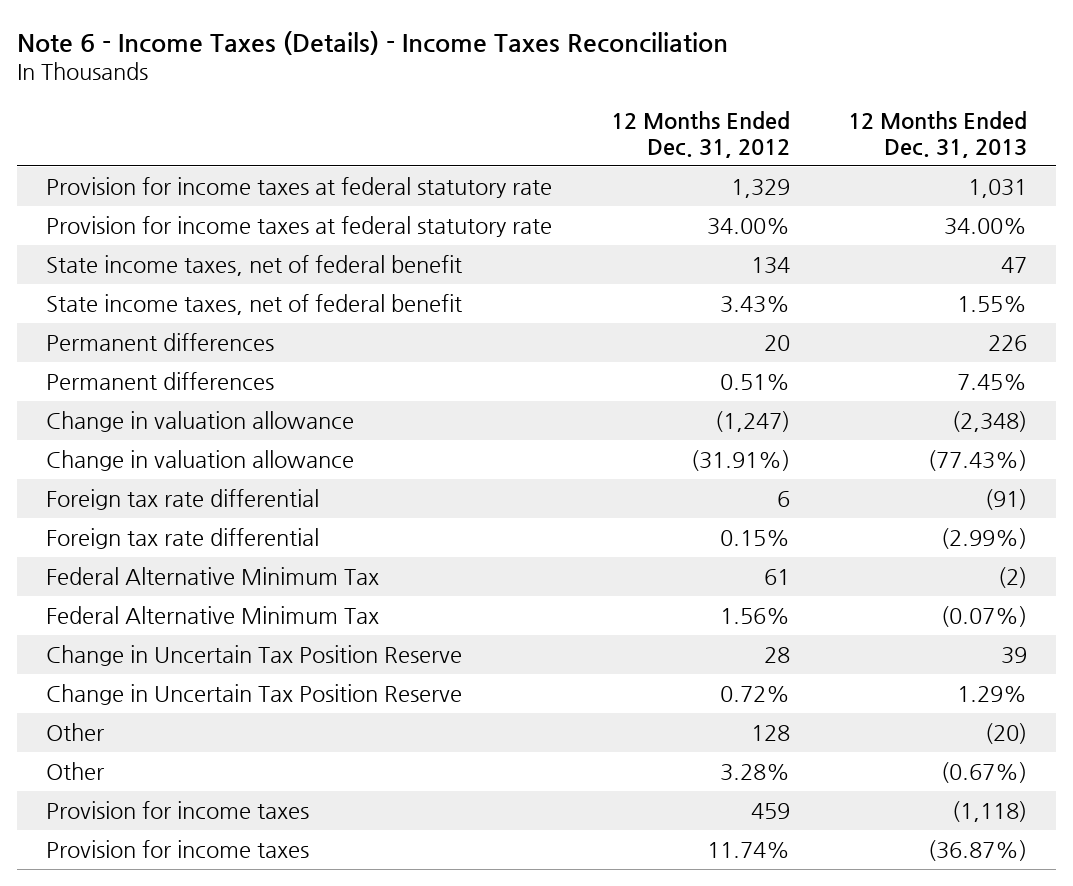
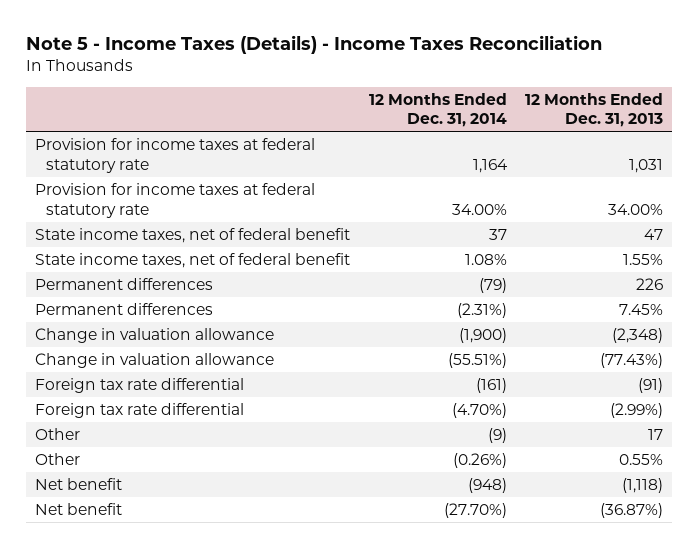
- Note 6 - Income Taxes (Details) - Income Taxes Reconciliation
+ Note 5 - Income Taxes (Details) - Income Taxes Reconciliation
- | 12 Months Ended Dec. 31, 2012 | 12 Months Ended Dec. 31, 2013
+ | 12 Months Ended Dec. 31, 2014 | 12 Months Ended Dec. 31, 2013
- Federal Alternative Minimum Tax | 61 | (2)
- Federal Alternative Minimum Tax | 1.56% | (0.07%)
- Change in Uncertain Tax Position Reserve | 28 | 39
- Change in Uncertain Tax Position Reserve | 0.72% | 1.29%
- Other | 128 | (20)
- Other | 3.28% | (0.67%)
- Provision for income taxes | 459 | (1,118)
- Provision for income taxes | 11.74% | (36.87%)
+ Other | (9) | 17
+ Other | (0.26%) | 0.55%
+ Net benefit | (948) | (1,118)
+ Net benefit | (27.70%) | (36.87%)

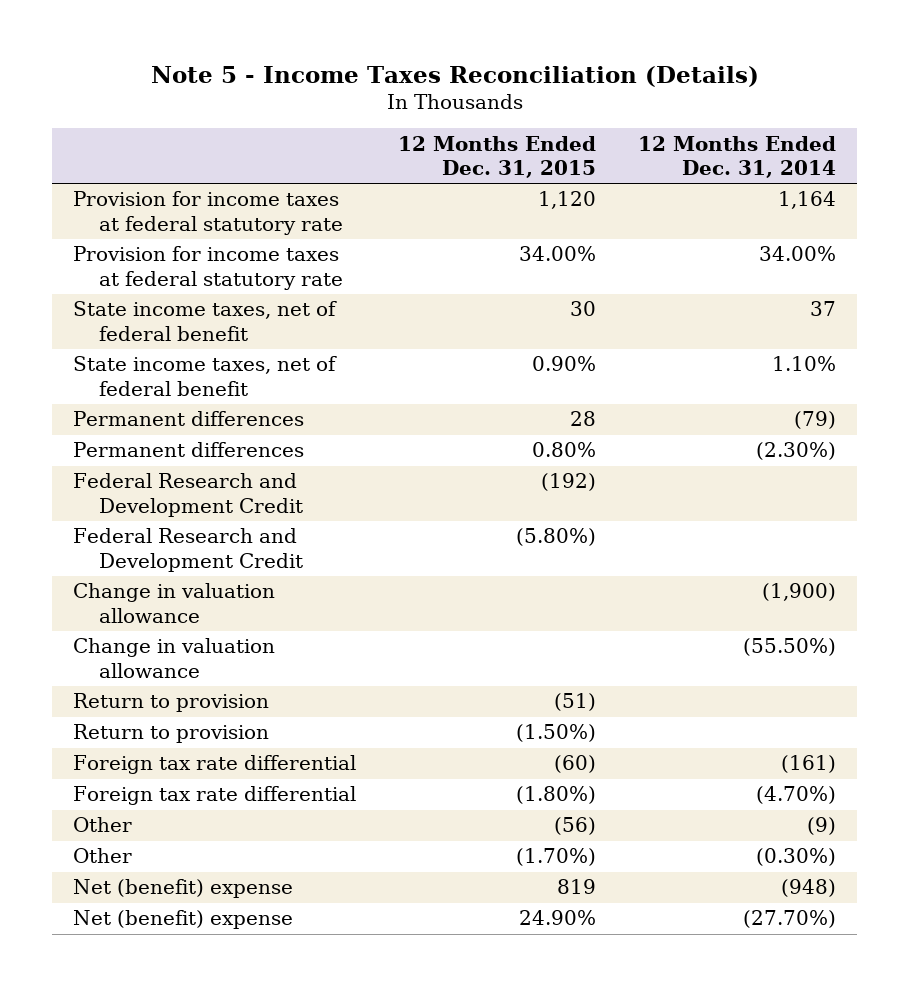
- Note 5 - Income Taxes (Details) - Income Taxes Reconciliation
+ Note 5 - Income Taxes Reconciliation (Details)
- | 12 Months Ended Dec. 31, 2014 | 12 Months Ended Dec. 31, 2013
+ | 12 Months Ended Dec. 31, 2015 | 12 Months Ended Dec. 31, 2014
- State income taxes, net of federal benefit | 1.08% | 1.55%
+ State income taxes, net of federal benefit | 0.90% | 1.10%
- Permanent differences | (2.31%) | 7.45%
+ Permanent differences | 0.80% | (2.30%)
+ Federal Research and Development Credit | (192) |
+ Federal Research and Development Credit | (5.80%) |
- Change in valuation allowance | (55.51%) | (77.43%)
+ Change in valuation allowance | | (55.50%)
+ Return to provision | (51) |
+ Return to provision | (1.50%) |
- Other | (0.26%) | 0.55%
- Net benefit | (948) | (1,118)
- Net benefit | (27.70%) | (36.87%)
+ Other | (1.70%) | (0.30%)
+ Net (benefit) expense | 819 | (948)
+ Net (benefit) expense | 24.90% | (27.70%)

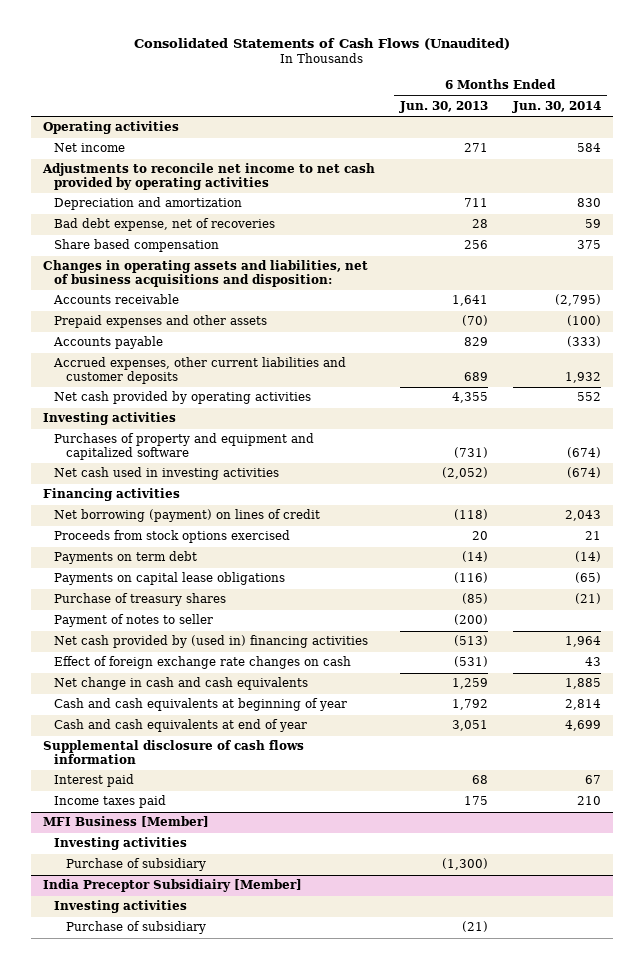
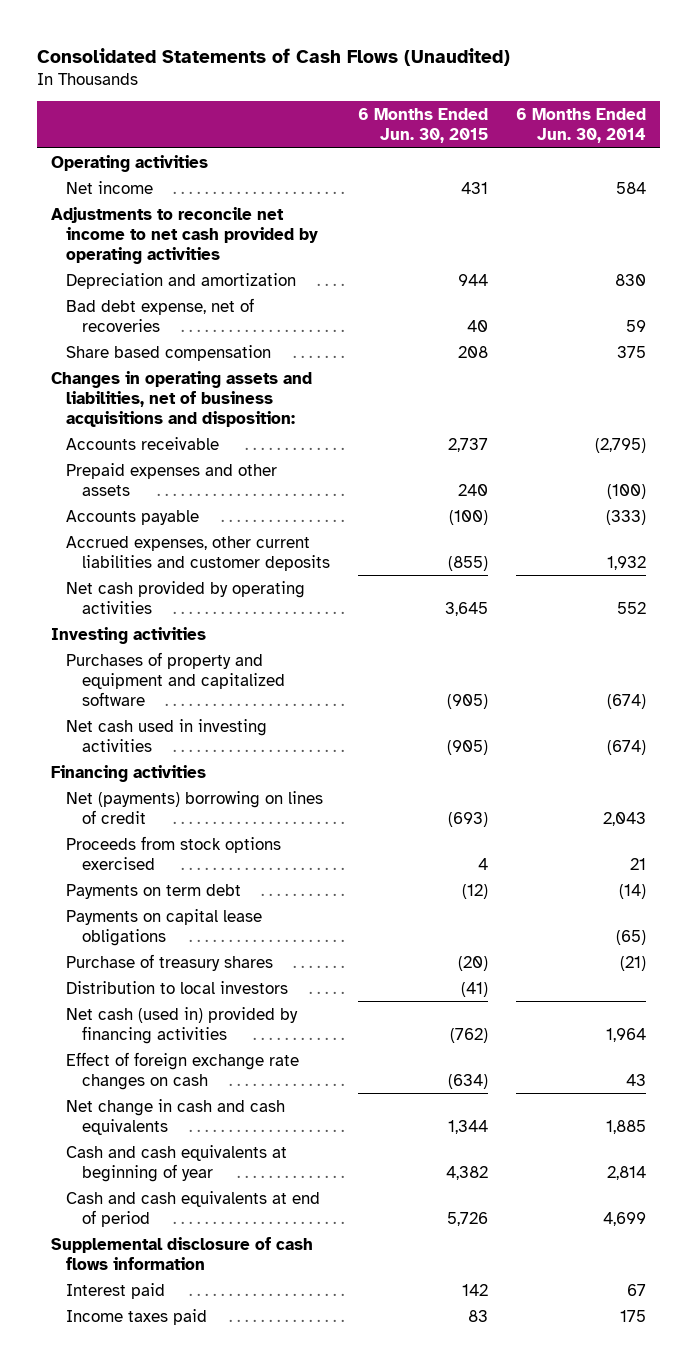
- | 6 Months Ended Jun. 30, 2013 | 6 Months Ended Jun. 30, 2014
+ | 6 Months Ended Jun. 30, 2015 | 6 Months Ended Jun. 30, 2014
- Net borrowing (payment) on lines of credit | (118) | 2,043
+ Net (payments) borrowing on lines of credit | (693) | 2,043
- Payment of notes to seller | (200) |
- Net cash provided by (used in) financing activities | (513) | 1,964
+ Distribution to local investors | (41) |
+ Net cash (used in) provided by financing activities | (762) | 1,964
- Cash and cash equivalents at end of year | 3,051 | 4,699
+ Cash and cash equivalents at end of period | 5,726 | 4,699
- Income taxes paid | 175 | 210
- MFI Business [Member]
- Investing activities
- Purchase of subsidiary | (1,300) |
- India Preceptor Subsidiairy [Member]
- Investing activities
- Purchase of subsidiary | (21) |
+ Income taxes paid | 83 | 175

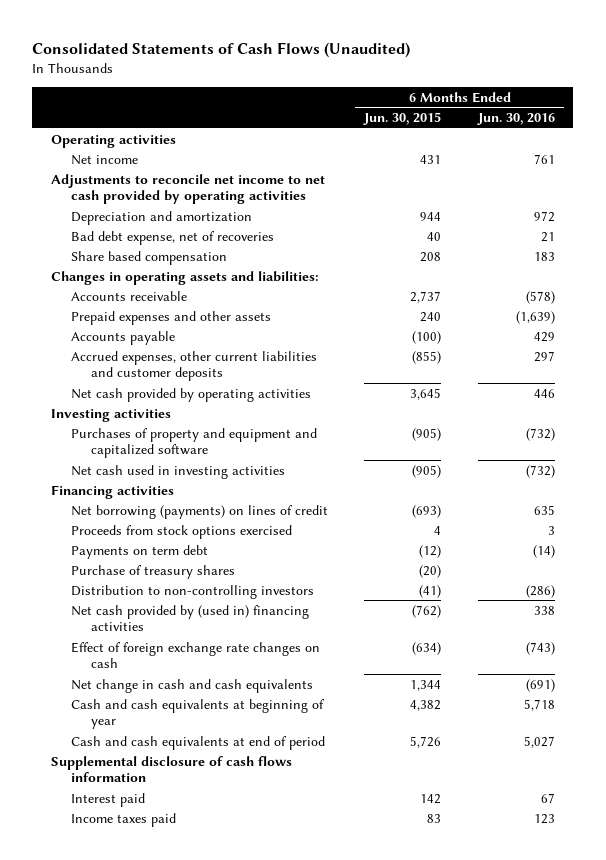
- | 6 Months Ended Jun. 30, 2015 | 6 Months Ended Jun. 30, 2014
+ | 6 Months Ended Jun. 30, 2015 | 6 Months Ended Jun. 30, 2016
- Changes in operating assets and liabilities, net of business acquisitions and disposition:
+ Changes in operating assets and liabilities:
- Net (payments) borrowing on lines of credit | (693) | 2,043
+ Net borrowing (payments) on lines of credit | (693) | 635
- Payments on capital lease obligations | | (65)
- Distribution to local investors | (41) |
- Net cash (used in) provided by financing activities | (762) | 1,964
+ Distribution to non-controlling investors | (41) | (286)
+ Net cash provided by (used in) financing activities | (762) | 338

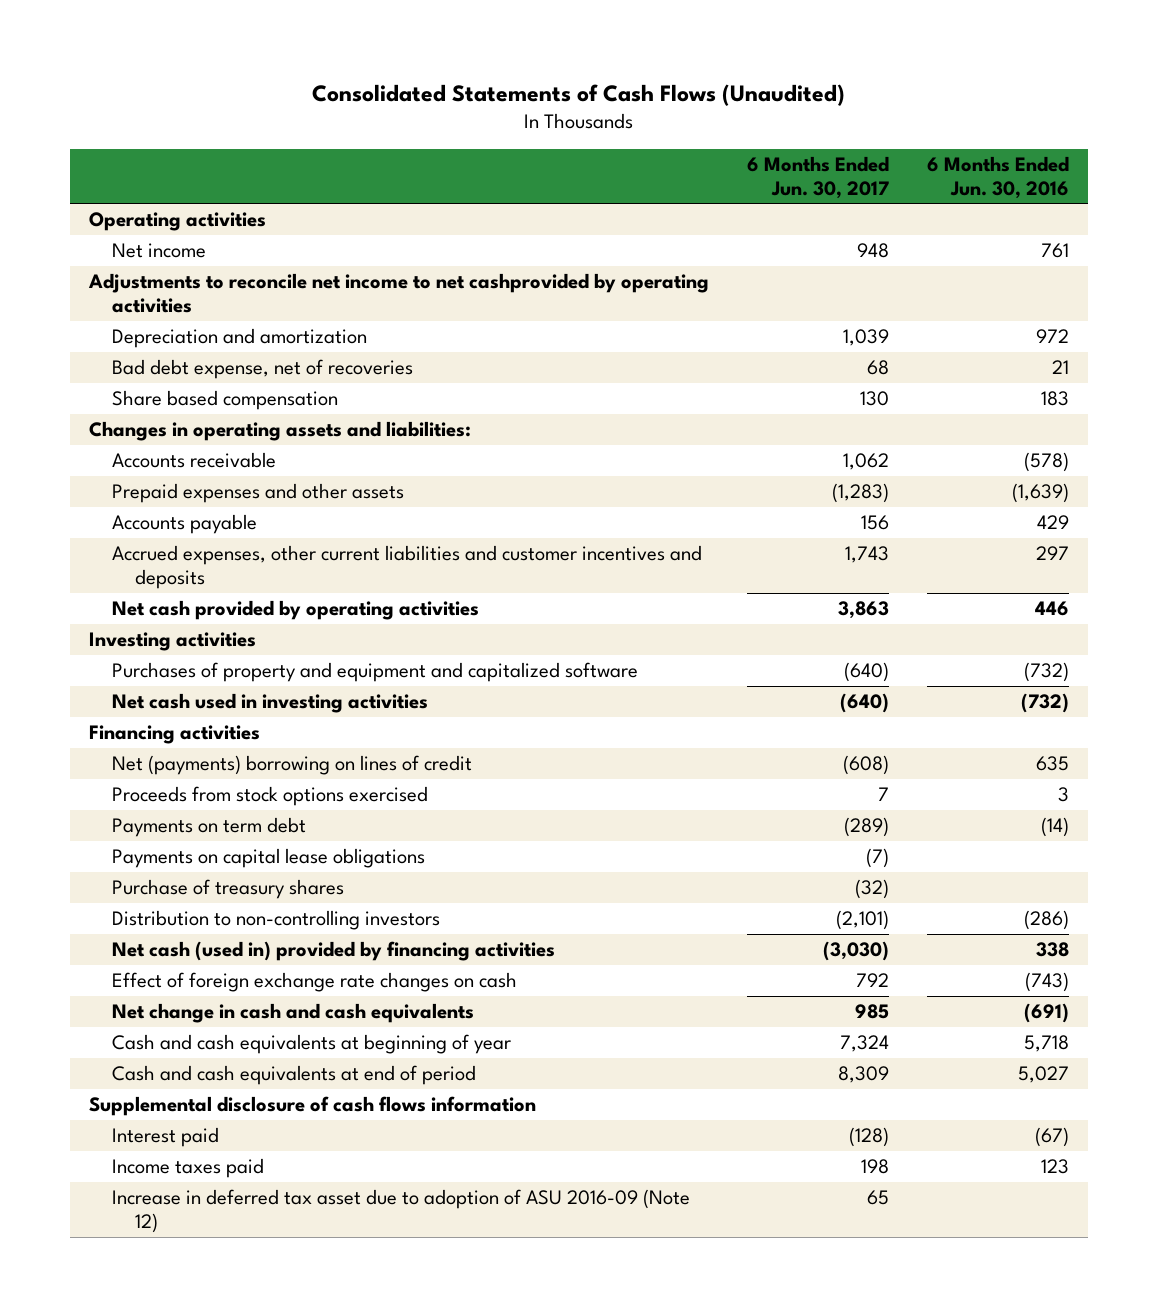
- | 6 Months Ended Jun. 30, 2015 | 6 Months Ended Jun. 30, 2016
+ | 6 Months Ended Jun. 30, 2017 | 6 Months Ended Jun. 30, 2016
- Adjustments to reconcile net income to net cash provided by operating activities
+ Adjustments to reconcile net income to net cashprovided by operating activities
- Accrued expenses, other current liabilities and customer deposits | (855) | 297
+ Accrued expenses, other current liabilities and customer incentives and deposits | 1,743 | 297
- Net borrowing (payments) on lines of credit | (693) | 635
+ Net (payments) borrowing on lines of credit | (608) | 635
+ Payments on capital lease obligations | (7) |
- Net cash provided by (used in) financing activities | (762) | 338
+ Net cash (used in) provided by financing activities | (3,030) | 338
- Interest paid | 142 | 67
+ Interest paid | (128) | (67)
+ Increase in deferred tax asset due to adoption of ASU 2016-09 (Note 12) | 65 |

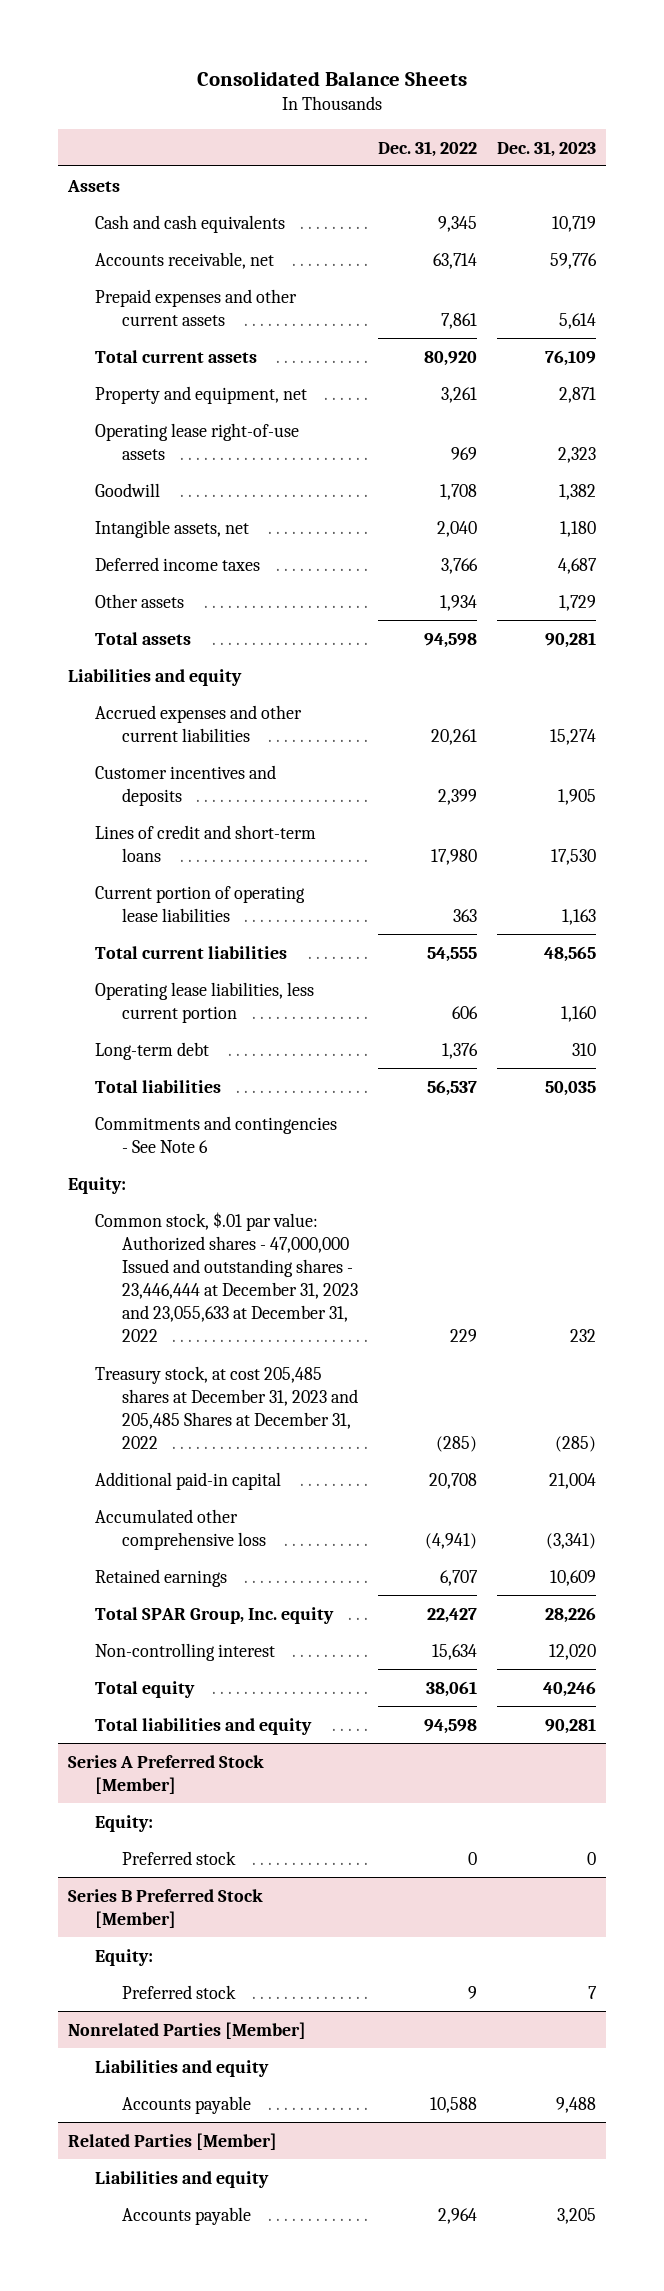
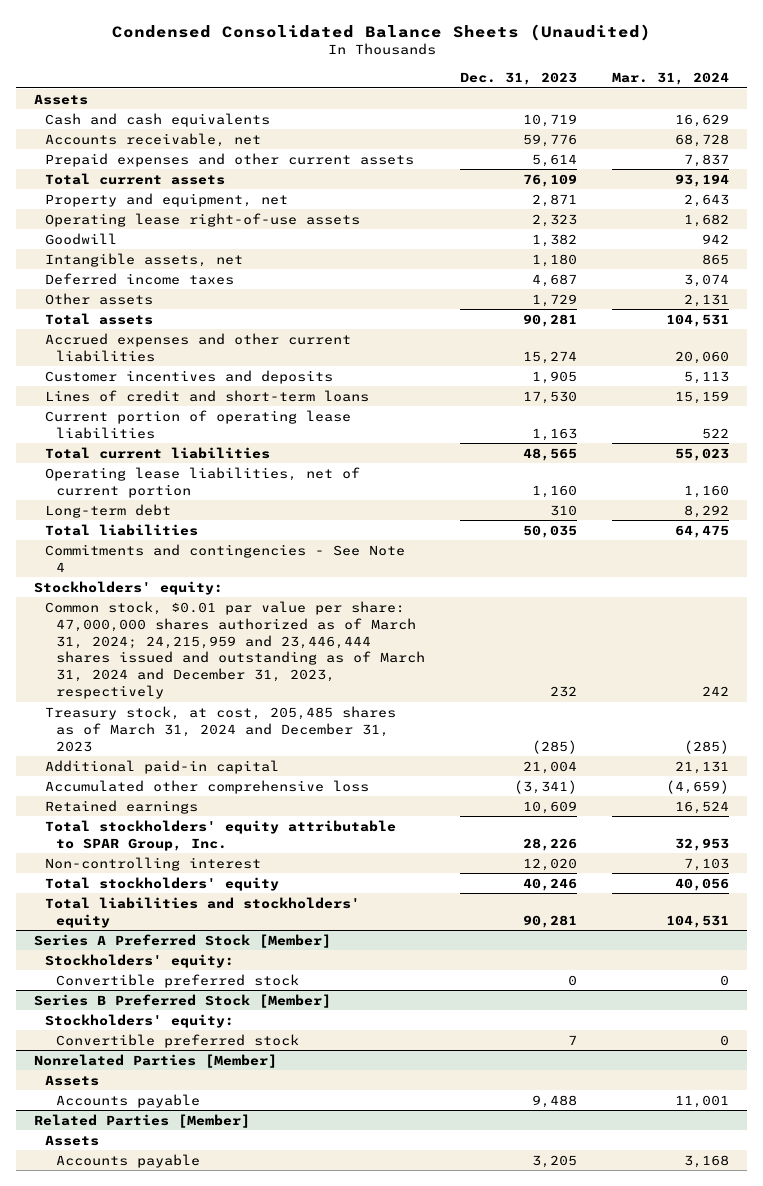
- Consolidated Balance Sheets
+ Condensed Consolidated Balance Sheets (Unaudited)
- | Dec. 31, 2022 | Dec. 31, 2023
+ | Dec. 31, 2023 | Mar. 31, 2024
- Liabilities and equity
- Operating lease liabilities, less current portion | 606 | 1,160
+ Operating lease liabilities, net of current portion | 1,160 | 1,160
- Commitments and contingencies - See Note 6
- Equity:
- Common stock, $.01 par value: Authorized shares - 47,000,000 Issued and outstanding shares - 23,446,444 at December 31, 2023 and 23,055,633 at December 31, 2022 | 229 | 232
- Treasury stock, at cost 205,485 shares at December 31, 2023 and 205,485 Shares at December 31, 2022 | (285) | (285)
+ Commitments and contingencies - See Note 4
+ Stockholders' equity:
+ Common stock, $0.01 par value per share: 47,000,000 shares authorized as of March 31, 2024; 24,215,959 and 23,446,444 shares issued and outstanding as of March 31, 2024 and December 31, 2023, respectively | 232 | 242
+ Treasury stock, at cost, 205,485 shares as of March 31, 2024 and December 31, 2023 | (285) | (285)
- Total SPAR Group, Inc. equity | 22,427 | 28,226
+ Total stockholders' equity attributable to SPAR Group, Inc. | 28,226 | 32,953
- Total equity | 38,061 | 40,246
- Total liabilities and equity | 94,598 | 90,281
+ Total stockholders' equity | 40,246 | 40,056
+ Total liabilities and stockholders' equity | 90,281 | 104,531
@ Series A Preferred Stock [Member]
- Equity:
- Preferred stock | 0 | 0
+ Stockholders' equity:
+ Convertible preferred stock | 0 | 0
@ Series B Preferred Stock [Member]
- Equity:
- Preferred stock | 9 | 7
+ Stockholders' equity:
+ Convertible preferred stock | 7 | 0
@ Nonrelated Parties [Member]
- Liabilities and equity
+ Assets
@ Related Parties [Member]
- Liabilities and equity
+ Assets

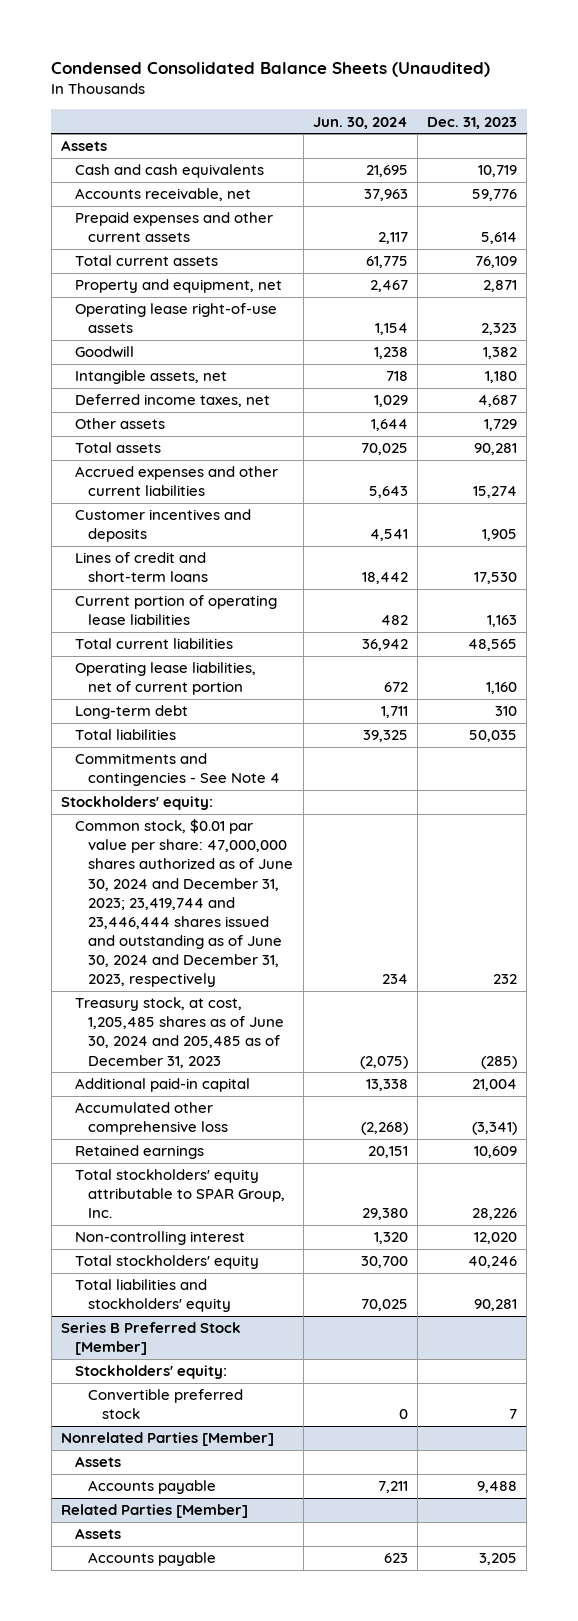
- | Dec. 31, 2023 | Mar. 31, 2024
+ | Jun. 30, 2024 | Dec. 31, 2023
- Deferred income taxes | 4,687 | 3,074
+ Deferred income taxes, net | 1,029 | 4,687
- Common stock, $0.01 par value per share: 47,000,000 shares authorized as of March 31, 2024; 24,215,959 and 23,446,444 shares issued and outstanding as of March 31, 2024 and December 31, 2023, respectively | 232 | 242
- Treasury stock, at cost, 205,485 shares as of March 31, 2024 and December 31, 2023 | (285) | (285)
+ Common stock, $0.01 par value per share: 47,000,000 shares authorized as of June 30, 2024 and December 31, 2023; 23,419,744 and 23,446,444 shares issued and outstanding as of June 30, 2024 and December 31, 2023, respectively | 234 | 232
+ Treasury stock, at cost, 1,205,485 shares as of June 30, 2024 and 205,485 as of December 31, 2023 | (2,075) | (285)
- Series A Preferred Stock [Member]
- Stockholders' equity:
- Convertible preferred stock | 0 | 0

